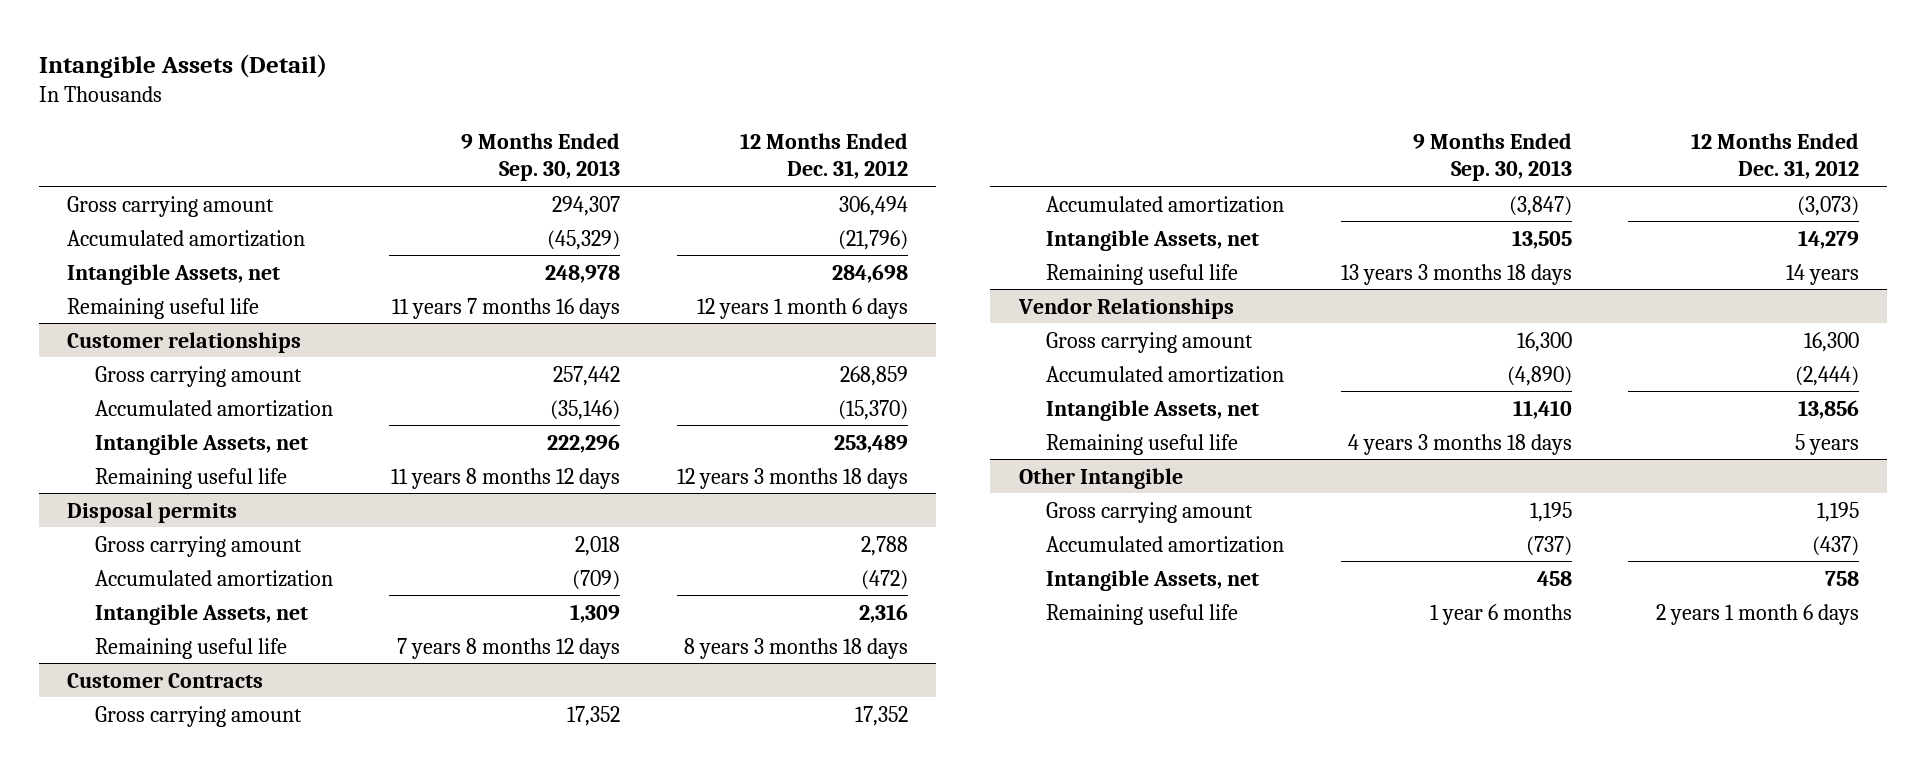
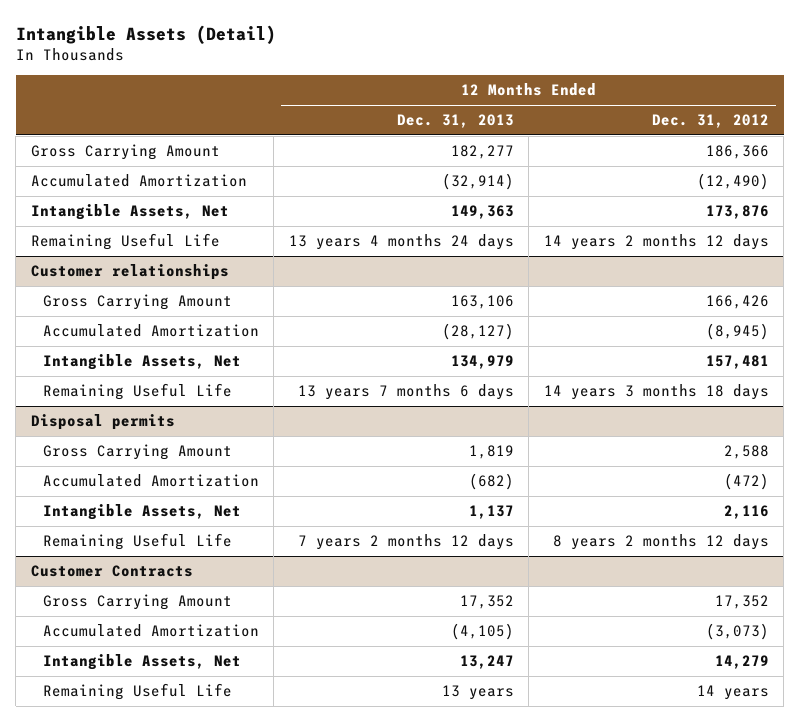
- | 9 Months Ended Sep. 30, 2013 | 12 Months Ended Dec. 31, 2012
+ | 12 Months Ended Dec. 31, 2013 | 12 Months Ended Dec. 31, 2012
- Gross carrying amount | 294,307 | 306,494
- Accumulated amortization | (45,329) | (21,796)
- Intangible Assets, net | 248,978 | 284,698
- Remaining useful life | 11 years 7 months 16 days | 12 years 1 month 6 days
+ Gross Carrying Amount | 182,277 | 186,366
+ Accumulated Amortization | (32,914) | (12,490)
+ Intangible Assets, Net | 149,363 | 173,876
+ Remaining Useful Life | 13 years 4 months 24 days | 14 years 2 months 12 days
@ Customer relationships
- Gross carrying amount | 257,442 | 268,859
- Accumulated amortization | (35,146) | (15,370)
- Intangible Assets, net | 222,296 | 253,489
- Remaining useful life | 11 years 8 months 12 days | 12 years 3 months 18 days
+ Gross Carrying Amount | 163,106 | 166,426
+ Accumulated Amortization | (28,127) | (8,945)
+ Intangible Assets, Net | 134,979 | 157,481
+ Remaining Useful Life | 13 years 7 months 6 days | 14 years 3 months 18 days
@ Disposal permits
- Gross carrying amount | 2,018 | 2,788
- Accumulated amortization | (709) | (472)
- Intangible Assets, net | 1,309 | 2,316
- Remaining useful life | 7 years 8 months 12 days | 8 years 3 months 18 days
+ Gross Carrying Amount | 1,819 | 2,588
+ Accumulated Amortization | (682) | (472)
+ Intangible Assets, Net | 1,137 | 2,116
+ Remaining Useful Life | 7 years 2 months 12 days | 8 years 2 months 12 days
@ Customer Contracts
- Gross carrying amount | 17,352 | 17,352
- Accumulated amortization | (3,847) | (3,073)
- Intangible Assets, net | 13,505 | 14,279
- Remaining useful life | 13 years 3 months 18 days | 14 years
- Vendor Relationships
- Gross carrying amount | 16,300 | 16,300
- Accumulated amortization | (4,890) | (2,444)
- Intangible Assets, net | 11,410 | 13,856
- Remaining useful life | 4 years 3 months 18 days | 5 years
- Other Intangible
- Gross carrying amount | 1,195 | 1,195
- Accumulated amortization | (737) | (437)
- Intangible Assets, net | 458 | 758
- Remaining useful life | 1 year 6 months | 2 years 1 month 6 days
@ Customer Contracts
+ Gross Carrying Amount | 17,352 | 17,352
+ Accumulated Amortization | (4,105) | (3,073)
+ Intangible Assets, Net | 13,247 | 14,279
+ Remaining Useful Life | 13 years | 14 years

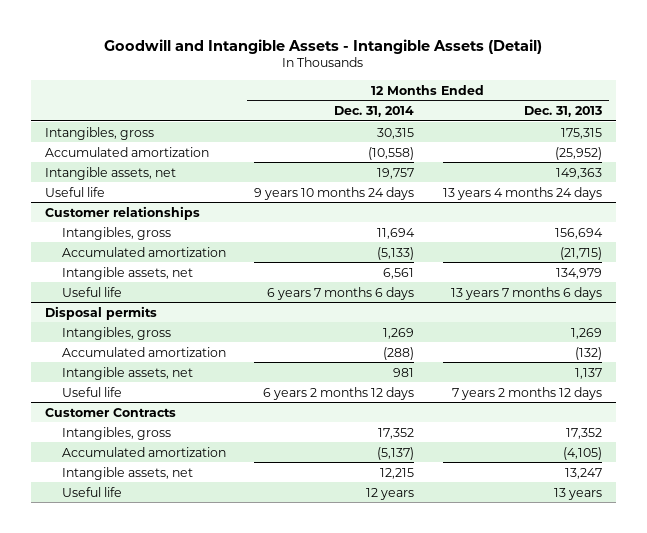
- Intangible Assets (Detail)
+ Goodwill and Intangible Assets - Intangible Assets (Detail)
- | 12 Months Ended Dec. 31, 2013 | 12 Months Ended Dec. 31, 2012
+ | 12 Months Ended Dec. 31, 2014 | 12 Months Ended Dec. 31, 2013
- Gross Carrying Amount | 182,277 | 186,366
- Accumulated Amortization | (32,914) | (12,490)
- Intangible Assets, Net | 149,363 | 173,876
- Remaining Useful Life | 13 years 4 months 24 days | 14 years 2 months 12 days
+ Intangibles, gross | 30,315 | 175,315
+ Accumulated amortization | (10,558) | (25,952)
+ Intangible assets, net | 19,757 | 149,363
+ Useful life | 9 years 10 months 24 days | 13 years 4 months 24 days
@ Customer relationships
- Gross Carrying Amount | 163,106 | 166,426
- Accumulated Amortization | (28,127) | (8,945)
- Intangible Assets, Net | 134,979 | 157,481
- Remaining Useful Life | 13 years 7 months 6 days | 14 years 3 months 18 days
+ Intangibles, gross | 11,694 | 156,694
+ Accumulated amortization | (5,133) | (21,715)
+ Intangible assets, net | 6,561 | 134,979
+ Useful life | 6 years 7 months 6 days | 13 years 7 months 6 days
@ Disposal permits
- Gross Carrying Amount | 1,819 | 2,588
- Accumulated Amortization | (682) | (472)
- Intangible Assets, Net | 1,137 | 2,116
- Remaining Useful Life | 7 years 2 months 12 days | 8 years 2 months 12 days
+ Intangibles, gross | 1,269 | 1,269
+ Accumulated amortization | (288) | (132)
+ Intangible assets, net | 981 | 1,137
+ Useful life | 6 years 2 months 12 days | 7 years 2 months 12 days
@ Customer Contracts
- Gross Carrying Amount | 17,352 | 17,352
- Accumulated Amortization | (4,105) | (3,073)
- Intangible Assets, Net | 13,247 | 14,279
- Remaining Useful Life | 13 years | 14 years
+ Intangibles, gross | 17,352 | 17,352
+ Accumulated amortization | (5,137) | (4,105)
+ Intangible assets, net | 12,215 | 13,247
+ Useful life | 12 years | 13 years

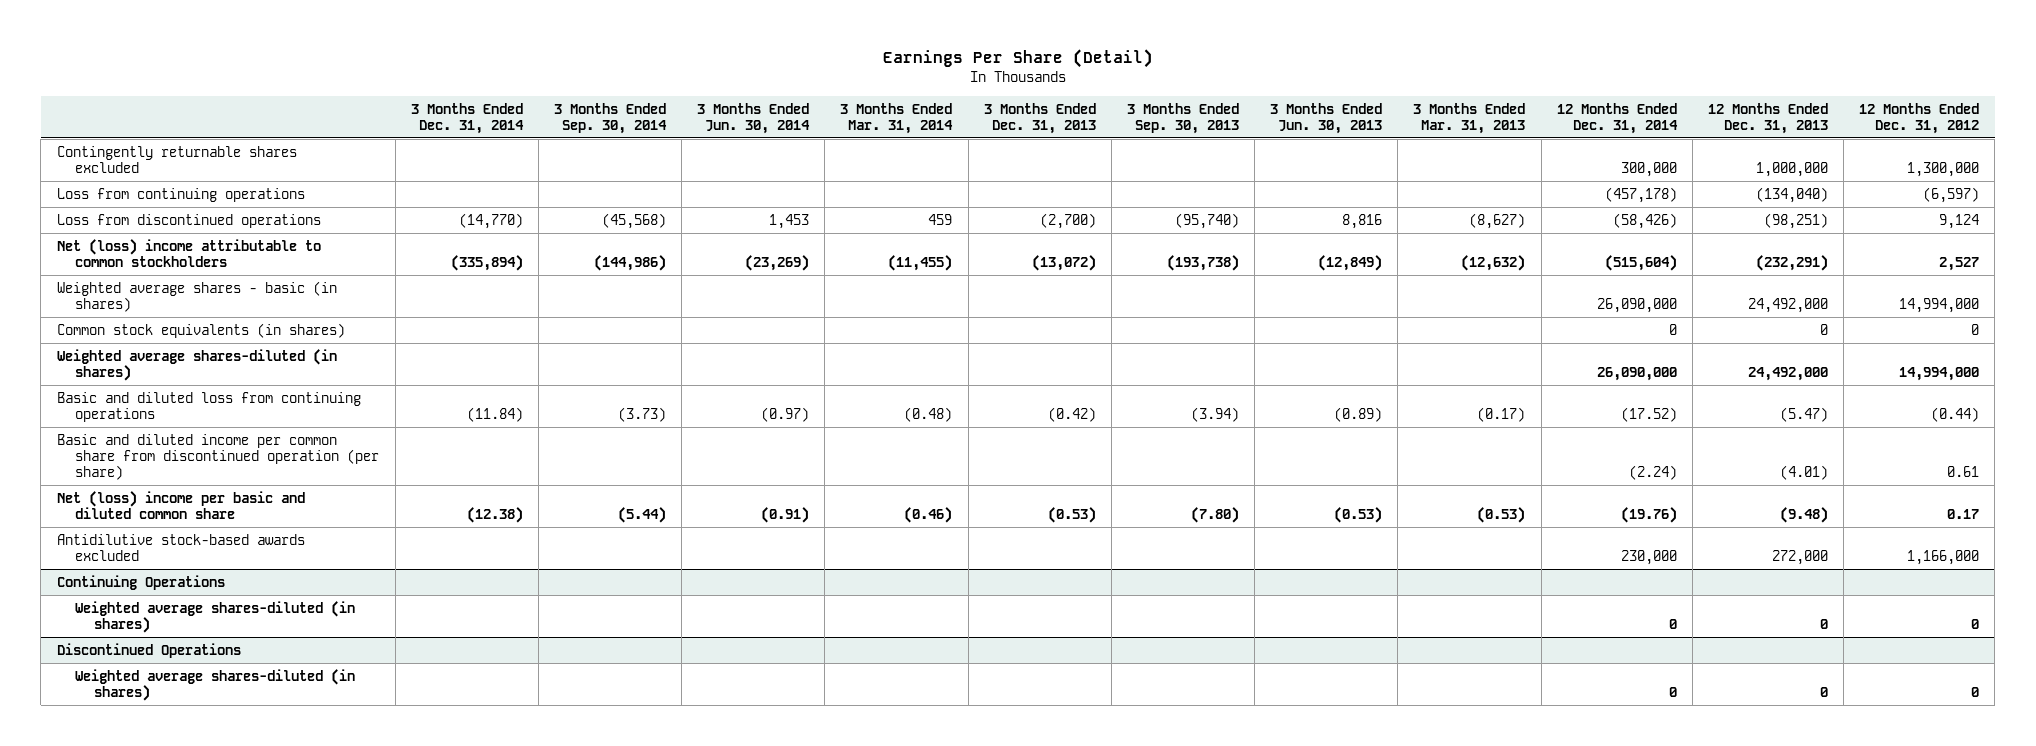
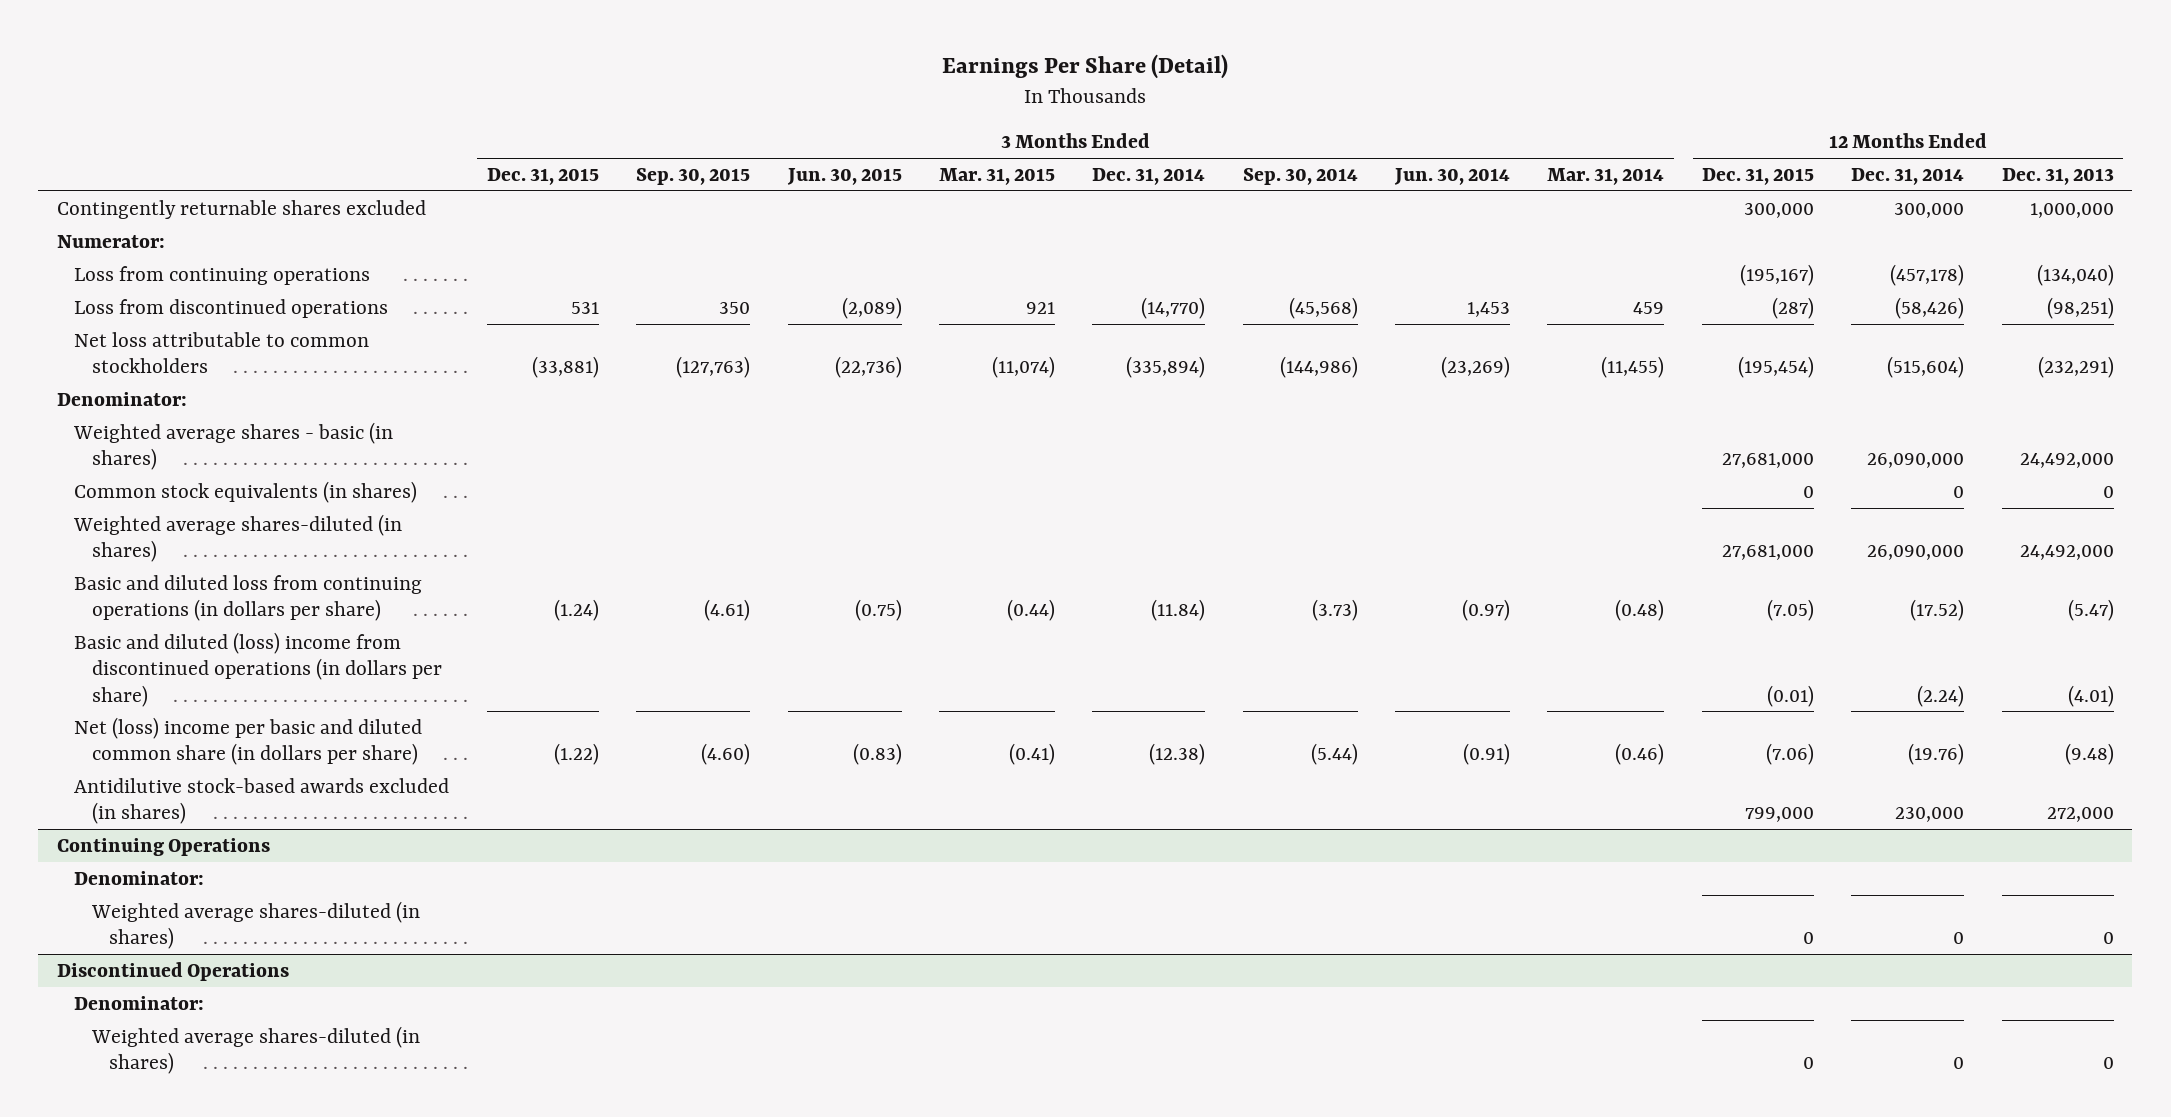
- | 3 Months Ended Dec. 31, 2014 | 3 Months Ended Sep. 30, 2014 | 3 Months Ended Jun. 30, 2014 | 3 Months Ended Mar. 31, 2014 | 3 Months Ended Dec. 31, 2013 | 3 Months Ended Sep. 30, 2013 | 3 Months Ended Jun. 30, 2013 | 3 Months Ended Mar. 31, 2013 | 12 Months Ended Dec. 31, 2014 | 12 Months Ended Dec. 31, 2013 | 12 Months Ended Dec. 31, 2012
+ | 3 Months Ended Dec. 31, 2015 | 3 Months Ended Sep. 30, 2015 | 3 Months Ended Jun. 30, 2015 | 3 Months Ended Mar. 31, 2015 | 3 Months Ended Dec. 31, 2014 | 3 Months Ended Sep. 30, 2014 | 3 Months Ended Jun. 30, 2014 | 3 Months Ended Mar. 31, 2014 | 12 Months Ended Dec. 31, 2015 | 12 Months Ended Dec. 31, 2014 | 12 Months Ended Dec. 31, 2013
+ Numerator:
- Net (loss) income attributable to common stockholders | (335,894) | (144,986) | (23,269) | (11,455) | (13,072) | (193,738) | (12,849) | (12,632) | (515,604) | (232,291) | 2,527
+ Net loss attributable to common stockholders | (33,881) | (127,763) | (22,736) | (11,074) | (335,894) | (144,986) | (23,269) | (11,455) | (195,454) | (515,604) | (232,291)
+ Denominator:
- Basic and diluted loss from continuing operations | (11.84) | (3.73) | (0.97) | (0.48) | (0.42) | (3.94) | (0.89) | (0.17) | (17.52) | (5.47) | (0.44)
- Basic and diluted income per common share from discontinued operation (per share) | | | | | | | | | (2.24) | (4.01) | 0.61
- Net (loss) income per basic and diluted common share | (12.38) | (5.44) | (0.91) | (0.46) | (0.53) | (7.80) | (0.53) | (0.53) | (19.76) | (9.48) | 0.17
- Antidilutive stock-based awards excluded | | | | | | | | | 230,000 | 272,000 | 1,166,000
+ Basic and diluted loss from continuing operations (in dollars per share) | (1.24) | (4.61) | (0.75) | (0.44) | (11.84) | (3.73) | (0.97) | (0.48) | (7.05) | (17.52) | (5.47)
+ Basic and diluted (loss) income from discontinued operations (in dollars per share) | | | | | | | | | (0.01) | (2.24) | (4.01)
+ Net (loss) income per basic and diluted common share (in dollars per share) | (1.22) | (4.60) | (0.83) | (0.41) | (12.38) | (5.44) | (0.91) | (0.46) | (7.06) | (19.76) | (9.48)
+ Antidilutive stock-based awards excluded (in shares) | | | | | | | | | 799,000 | 230,000 | 272,000
@ Continuing Operations
+ Denominator:
@ Discontinued Operations
+ Denominator:

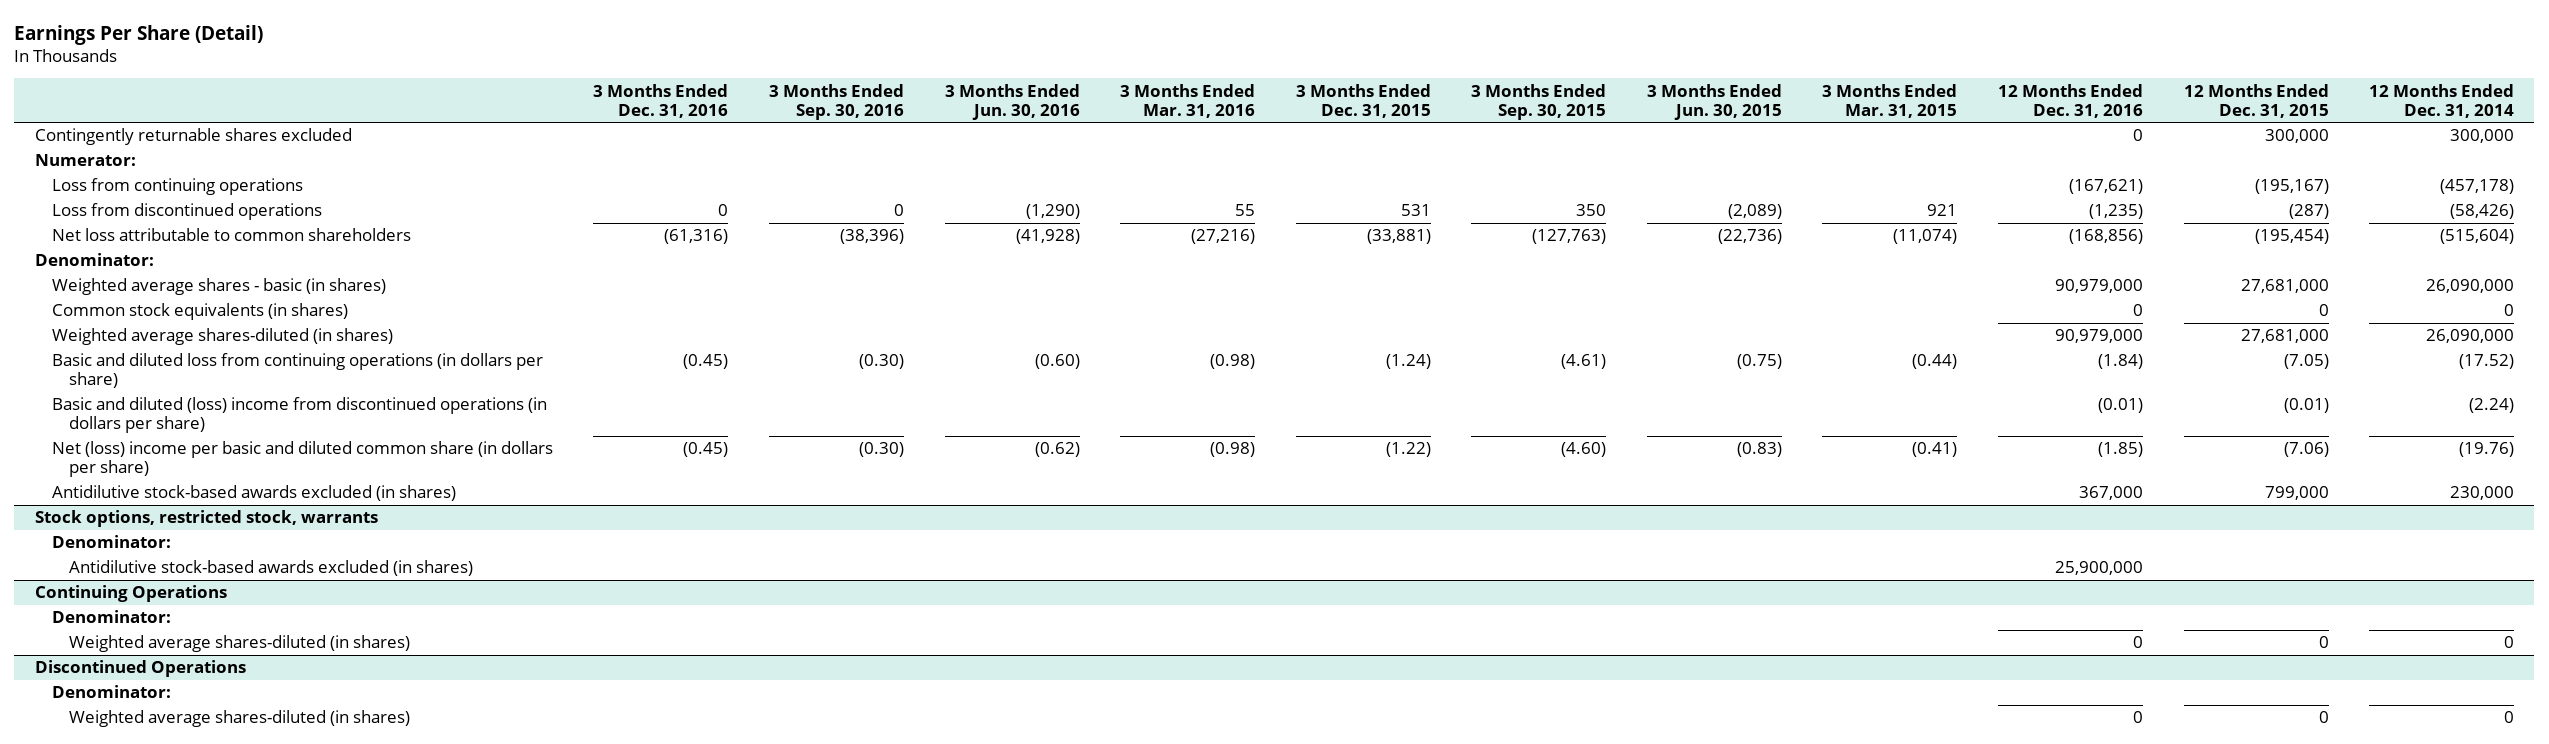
- | 3 Months Ended Dec. 31, 2015 | 3 Months Ended Sep. 30, 2015 | 3 Months Ended Jun. 30, 2015 | 3 Months Ended Mar. 31, 2015 | 3 Months Ended Dec. 31, 2014 | 3 Months Ended Sep. 30, 2014 | 3 Months Ended Jun. 30, 2014 | 3 Months Ended Mar. 31, 2014 | 12 Months Ended Dec. 31, 2015 | 12 Months Ended Dec. 31, 2014 | 12 Months Ended Dec. 31, 2013
+ | 3 Months Ended Dec. 31, 2016 | 3 Months Ended Sep. 30, 2016 | 3 Months Ended Jun. 30, 2016 | 3 Months Ended Mar. 31, 2016 | 3 Months Ended Dec. 31, 2015 | 3 Months Ended Sep. 30, 2015 | 3 Months Ended Jun. 30, 2015 | 3 Months Ended Mar. 31, 2015 | 12 Months Ended Dec. 31, 2016 | 12 Months Ended Dec. 31, 2015 | 12 Months Ended Dec. 31, 2014
- Net loss attributable to common stockholders | (33,881) | (127,763) | (22,736) | (11,074) | (335,894) | (144,986) | (23,269) | (11,455) | (195,454) | (515,604) | (232,291)
+ Net loss attributable to common shareholders | (61,316) | (38,396) | (41,928) | (27,216) | (33,881) | (127,763) | (22,736) | (11,074) | (168,856) | (195,454) | (515,604)
+ Stock options, restricted stock, warrants
+ Denominator:
+ Antidilutive stock-based awards excluded (in shares) | | | | | | | | | 25,900,000 | |

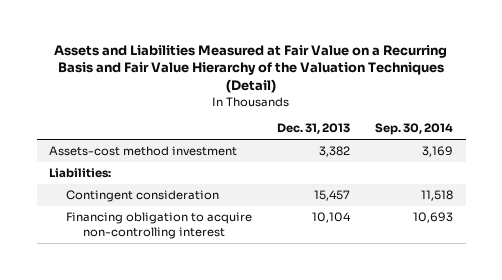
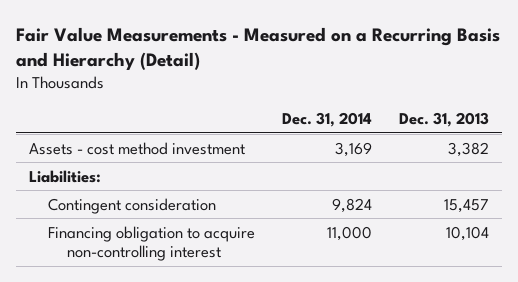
- Assets and Liabilities Measured at Fair Value on a Recurring Basis and Fair Value Hierarchy of the Valuation Techniques (Detail)
+ Fair Value Measurements - Measured on a Recurring Basis and Hierarchy (Detail)
- | Dec. 31, 2013 | Sep. 30, 2014
+ | Dec. 31, 2014 | Dec. 31, 2013
- Assets-cost method investment | 3,382 | 3,169
+ Assets - cost method investment | 3,169 | 3,382

